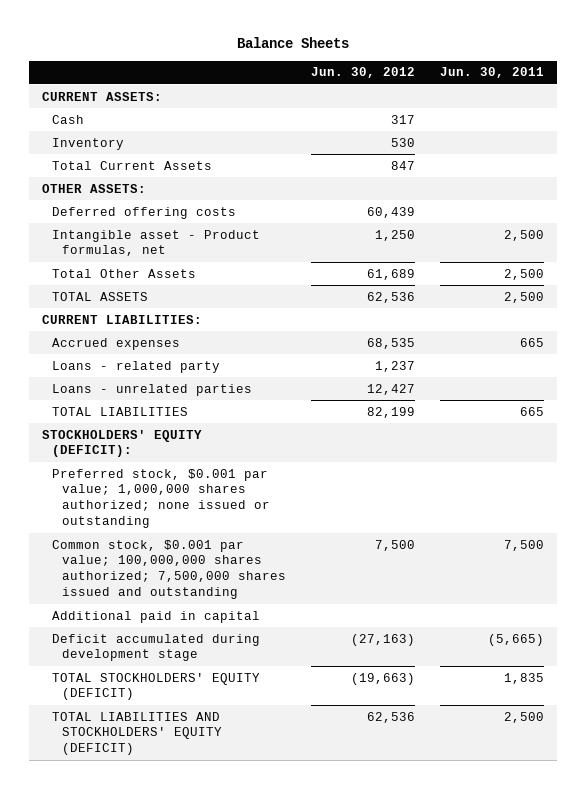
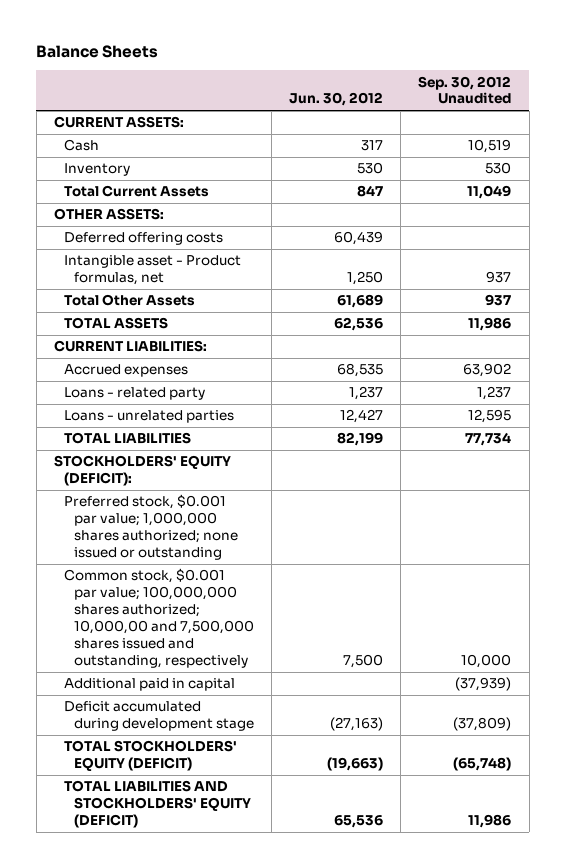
- | Jun. 30, 2012 | Jun. 30, 2011
+ | Jun. 30, 2012 | Sep. 30, 2012 Unaudited
- Common stock, $0.001 par value; 100,000,000 shares authorized; 7,500,000 shares issued and outstanding | 7,500 | 7,500
+ Common stock, $0.001 par value; 100,000,000 shares authorized; 10,000,00 and 7,500,000 shares issued and outstanding, respectively | 7,500 | 10,000
- TOTAL LIABILITIES AND STOCKHOLDERS' EQUITY (DEFICIT) | 62,536 | 2,500
+ TOTAL LIABILITIES AND STOCKHOLDERS' EQUITY (DEFICIT) | 65,536 | 11,986

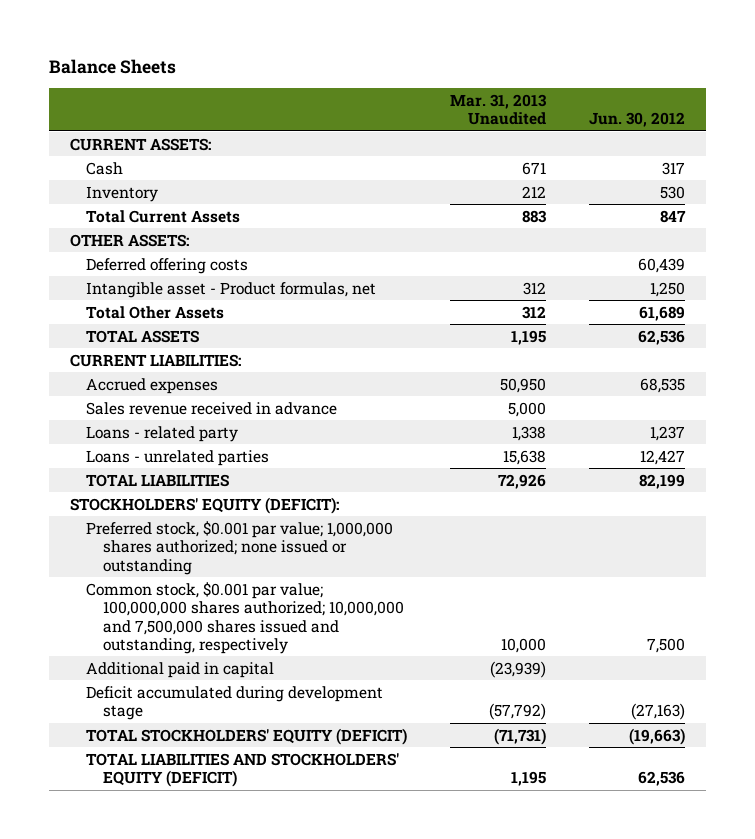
- | Jun. 30, 2012 | Sep. 30, 2012 Unaudited
+ | Mar. 31, 2013 Unaudited | Jun. 30, 2012
+ Sales revenue received in advance | 5,000 |
- Common stock, $0.001 par value; 100,000,000 shares authorized; 10,000,00 and 7,500,000 shares issued and outstanding, respectively | 7,500 | 10,000
+ Common stock, $0.001 par value; 100,000,000 shares authorized; 10,000,000 and 7,500,000 shares issued and outstanding, respectively | 10,000 | 7,500
- TOTAL LIABILITIES AND STOCKHOLDERS' EQUITY (DEFICIT) | 65,536 | 11,986
+ TOTAL LIABILITIES AND STOCKHOLDERS' EQUITY (DEFICIT) | 1,195 | 62,536

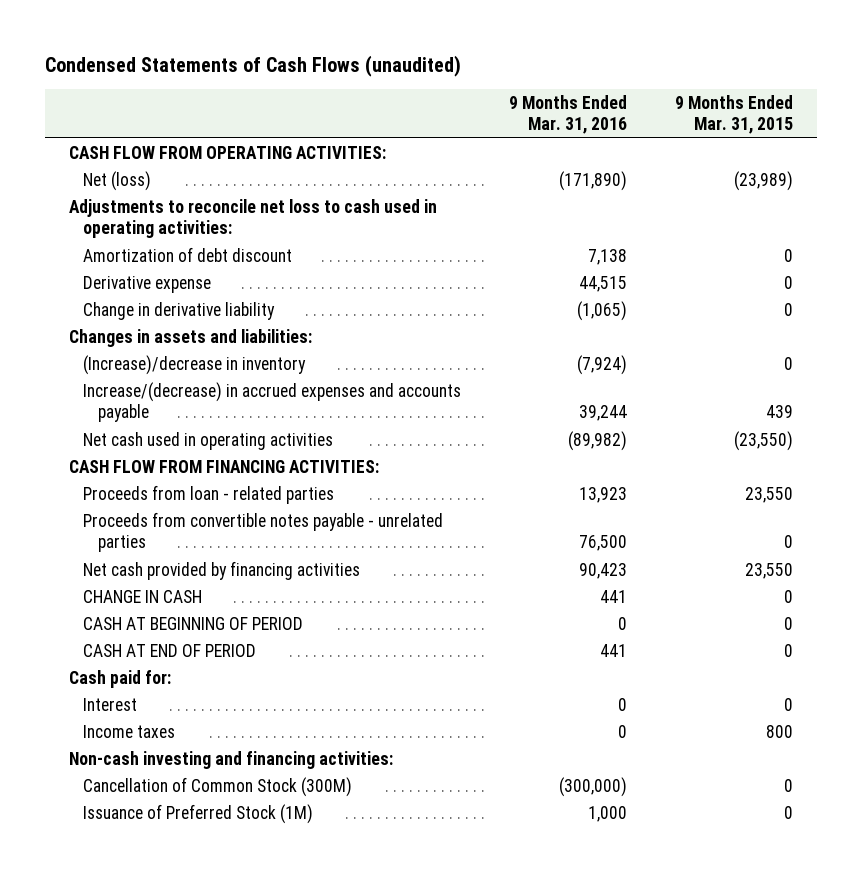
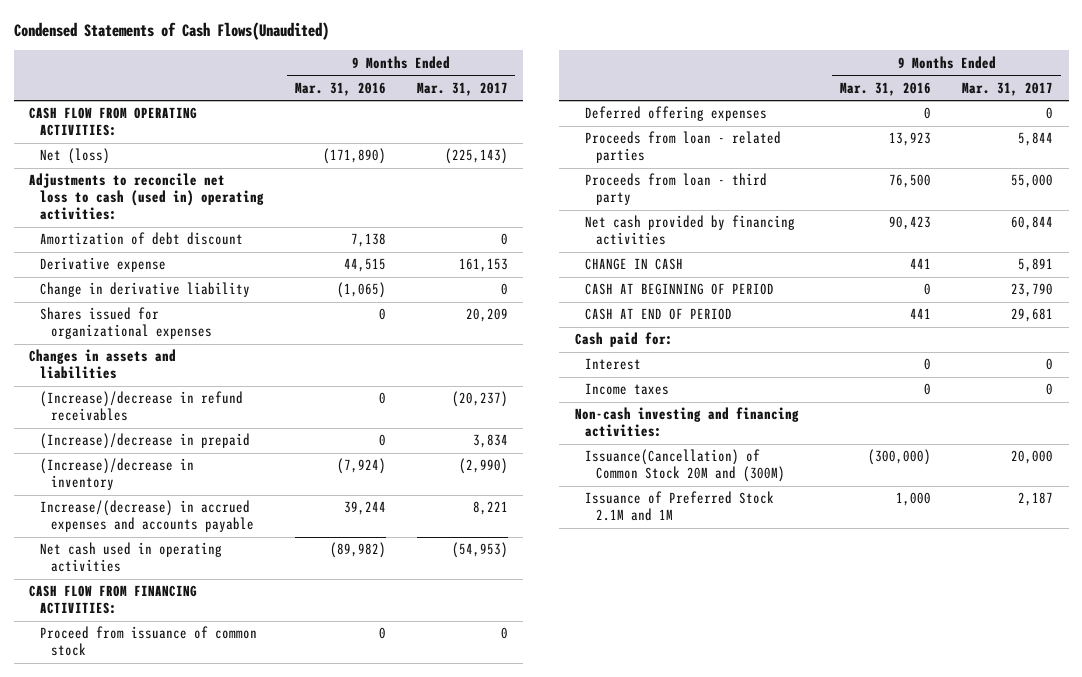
- Condensed Statements of Cash Flows (unaudited)
+ Condensed Statements of Cash Flows(Unaudited)
- | 9 Months Ended Mar. 31, 2016 | 9 Months Ended Mar. 31, 2015
+ | 9 Months Ended Mar. 31, 2016 | 9 Months Ended Mar. 31, 2017
- Adjustments to reconcile net loss to cash used in operating activities:
+ Adjustments to reconcile net loss to cash (used in) operating activities:
- Changes in assets and liabilities:
+ Shares issued for organizational expenses | 0 | 20,209
+ Changes in assets and liabilities
+ (Increase)/decrease in refund receivables | 0 | (20,237)
+ (Increase)/decrease in prepaid | 0 | 3,834
+ Proceed from issuance of common stock | 0 | 0
+ Deferred offering expenses | 0 | 0
- Proceeds from convertible notes payable - unrelated parties | 76,500 | 0
+ Proceeds from loan - third party | 76,500 | 55,000
- Cancellation of Common Stock (300M) | (300,000) | 0
- Issuance of Preferred Stock (1M) | 1,000 | 0
+ Issuance(Cancellation) of Common Stock 20M and (300M) | (300,000) | 20,000
+ Issuance of Preferred Stock 2.1M and 1M | 1,000 | 2,187

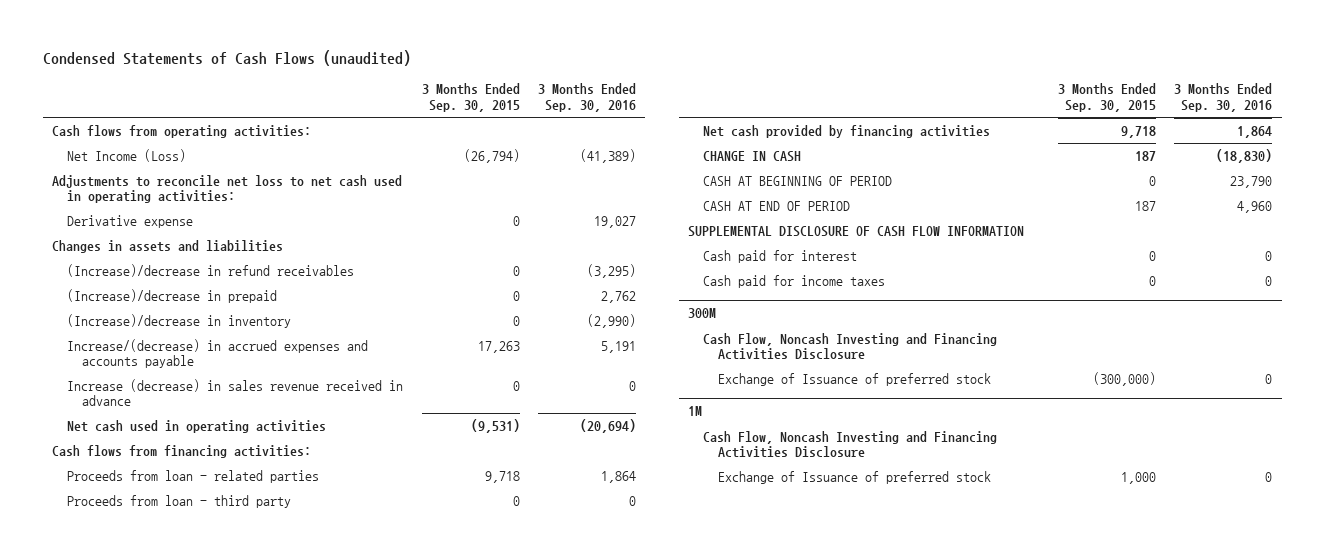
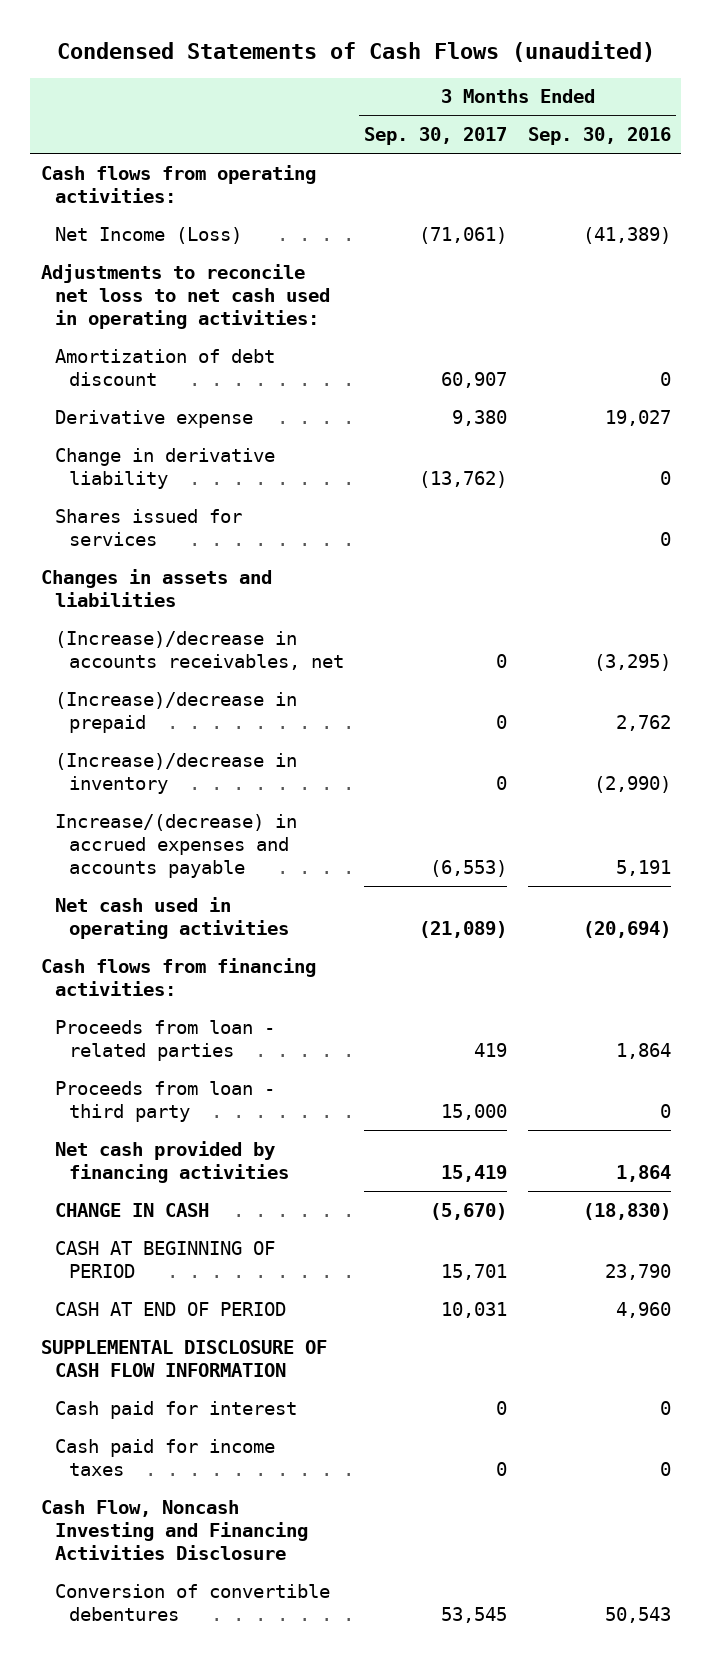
- | 3 Months Ended Sep. 30, 2015 | 3 Months Ended Sep. 30, 2016
+ | 3 Months Ended Sep. 30, 2017 | 3 Months Ended Sep. 30, 2016
+ Amortization of debt discount | 60,907 | 0
+ Change in derivative liability | (13,762) | 0
+ Shares issued for services | | 0
- (Increase)/decrease in refund receivables | 0 | (3,295)
+ (Increase)/decrease in accounts receivables, net | 0 | (3,295)
- Increase (decrease) in sales revenue received in advance | 0 | 0
- 300M
- Exchange of Issuance of preferred stock | (300,000) | 0
- 1M
- Cash Flow, Noncash Investing and Financing Activities Disclosure
- Exchange of Issuance of preferred stock | 1,000 | 0
+ Conversion of convertible debentures | 53,545 | 50,543

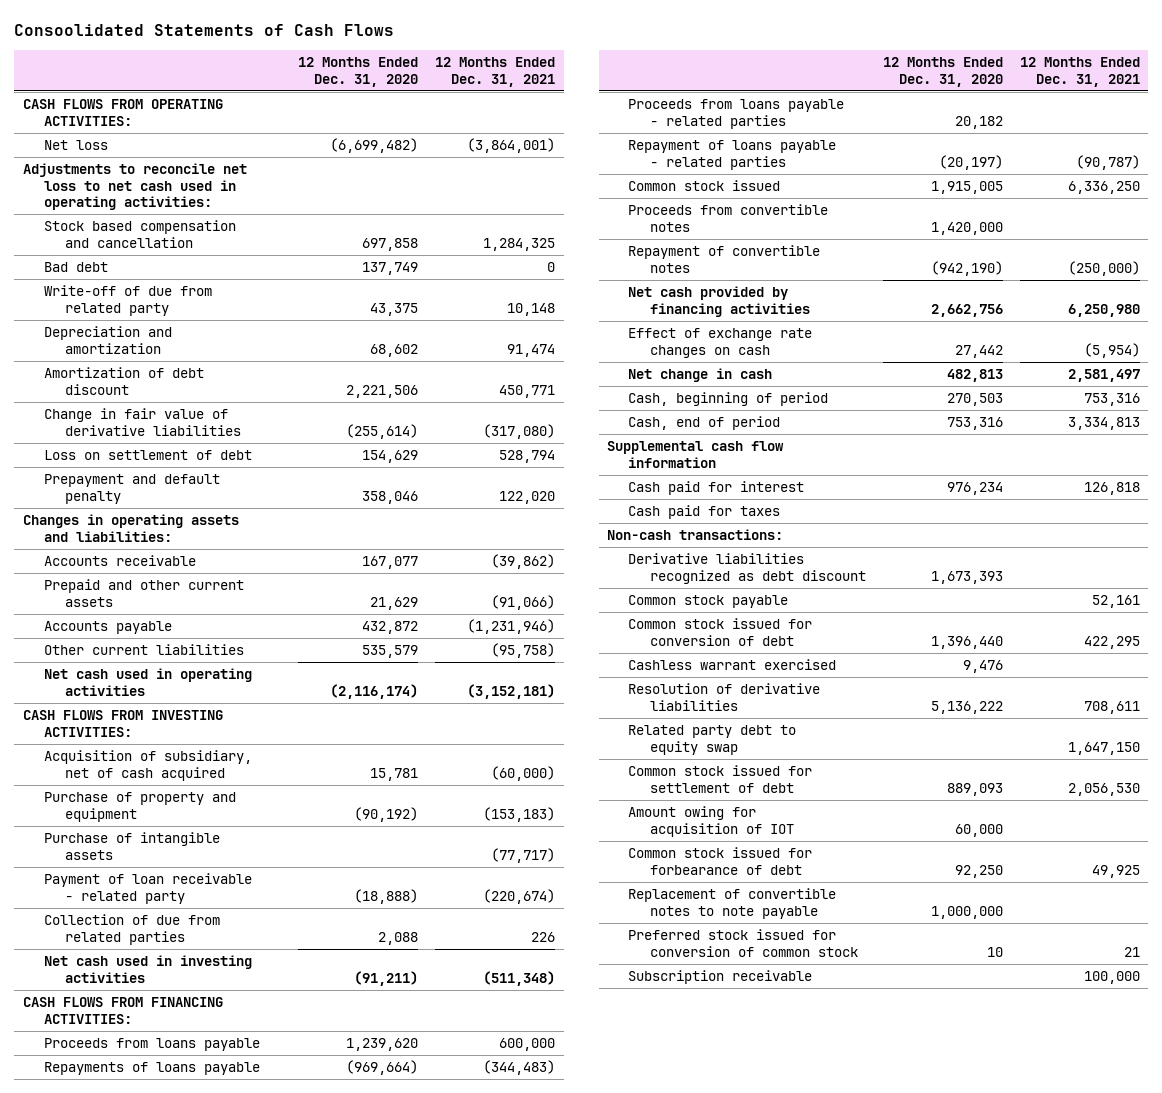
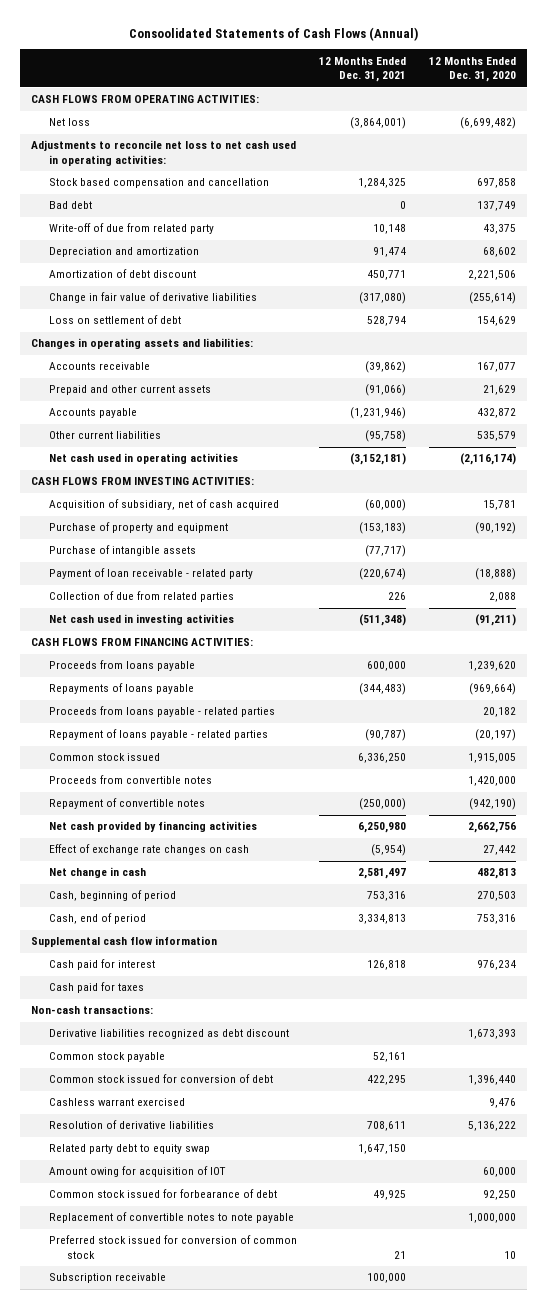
- Consoolidated Statements of Cash Flows
+ Consoolidated Statements of Cash Flows (Annual)
- | 12 Months Ended Dec. 31, 2020 | 12 Months Ended Dec. 31, 2021
+ | 12 Months Ended Dec. 31, 2021 | 12 Months Ended Dec. 31, 2020
- Prepayment and default penalty | 358,046 | 122,020
- Common stock issued for settlement of debt | 889,093 | 2,056,530

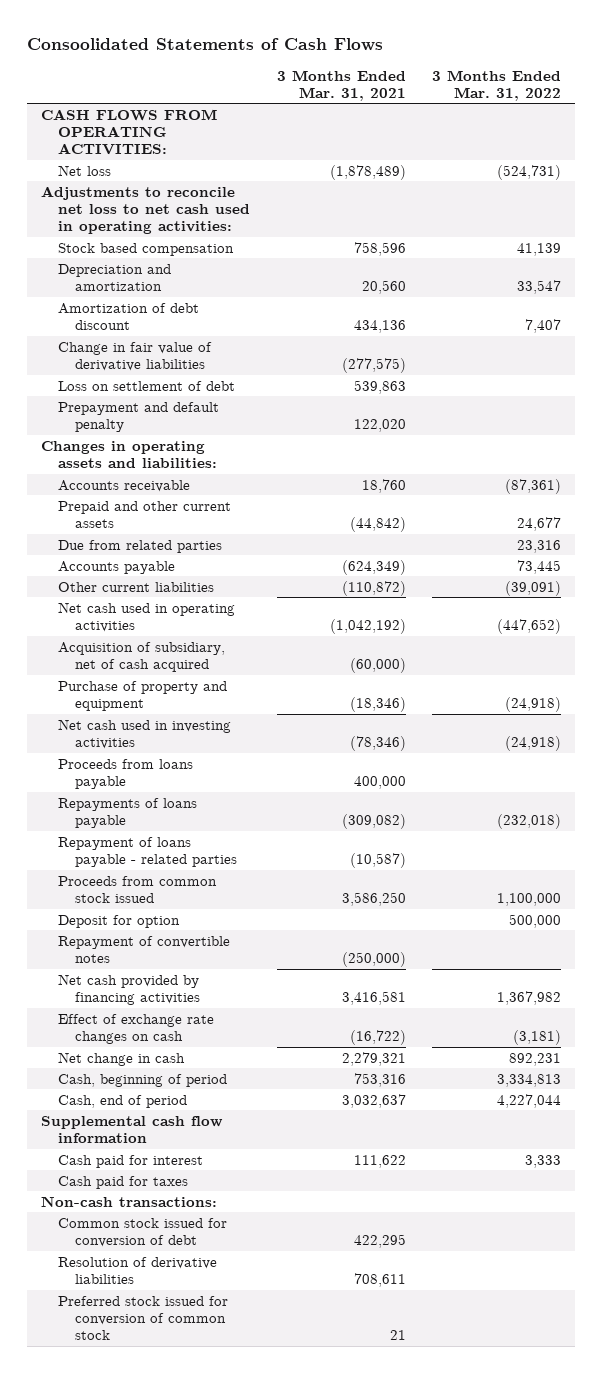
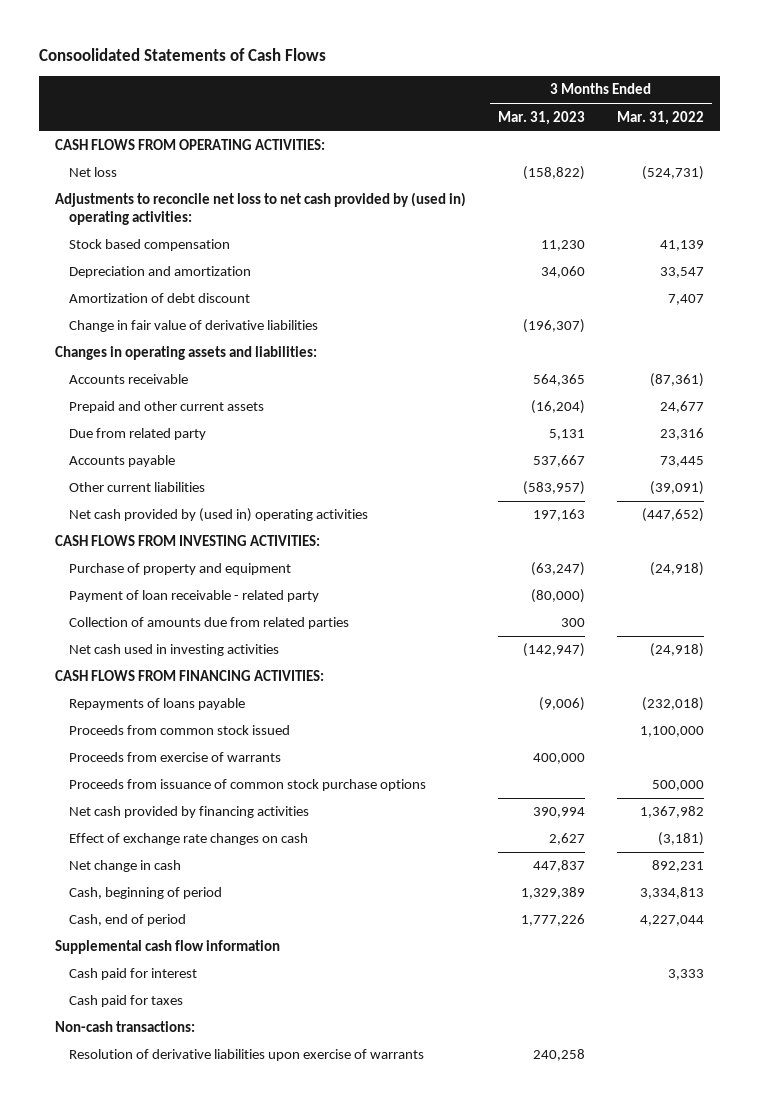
- | 3 Months Ended Mar. 31, 2021 | 3 Months Ended Mar. 31, 2022
+ | 3 Months Ended Mar. 31, 2023 | 3 Months Ended Mar. 31, 2022
- Adjustments to reconcile net loss to net cash used in operating activities:
+ Adjustments to reconcile net loss to net cash provided by (used in) operating activities:
- Loss on settlement of debt | 539,863 |
- Prepayment and default penalty | 122,020 |
- Due from related parties | | 23,316
+ Due from related party | 5,131 | 23,316
- Net cash used in operating activities | (1,042,192) | (447,652)
- Acquisition of subsidiary, net of cash acquired | (60,000) |
+ Net cash provided by (used in) operating activities | 197,163 | (447,652)
+ CASH FLOWS FROM INVESTING ACTIVITIES:
+ Payment of loan receivable - related party | (80,000) |
+ Collection of amounts due from related parties | 300 |
- Proceeds from loans payable | 400,000 |
+ CASH FLOWS FROM FINANCING ACTIVITIES:
- Repayment of loans payable - related parties | (10,587) |
- Deposit for option | | 500,000
- Repayment of convertible notes | (250,000) |
+ Proceeds from exercise of warrants | 400,000 |
+ Proceeds from issuance of common stock purchase options | | 500,000
- Common stock issued for conversion of debt | 422,295 |
- Resolution of derivative liabilities | 708,611 |
- Preferred stock issued for conversion of common stock | 21 |
+ Resolution of derivative liabilities upon exercise of warrants | 240,258 |

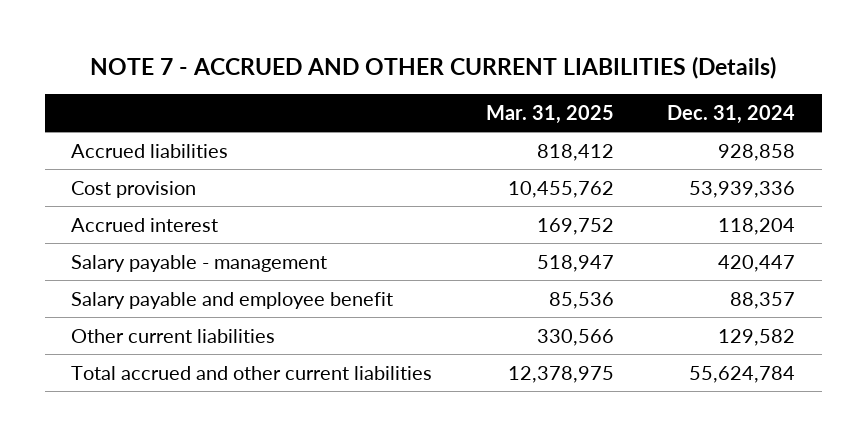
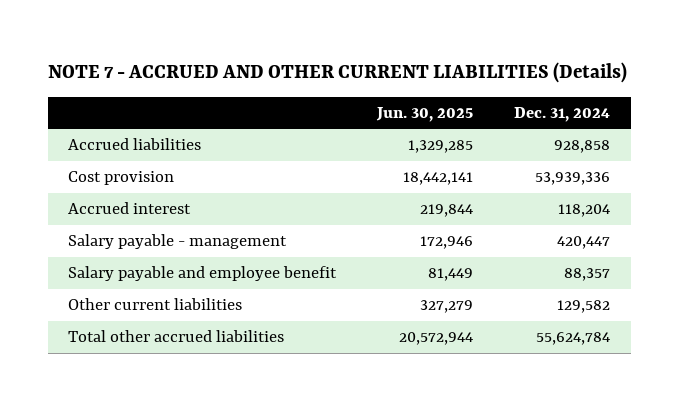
- | Mar. 31, 2025 | Dec. 31, 2024
+ | Jun. 30, 2025 | Dec. 31, 2024
- Total accrued and other current liabilities | 12,378,975 | 55,624,784
+ Total other accrued liabilities | 20,572,944 | 55,624,784

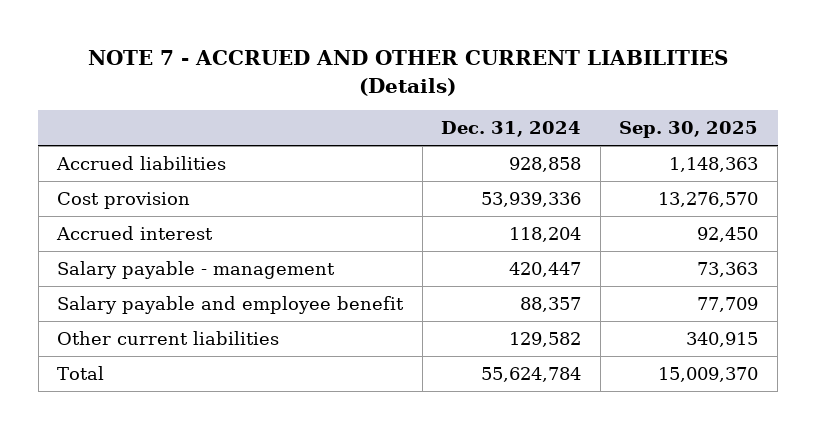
- | Jun. 30, 2025 | Dec. 31, 2024
+ | Dec. 31, 2024 | Sep. 30, 2025
- Total other accrued liabilities | 20,572,944 | 55,624,784
+ Total | 55,624,784 | 15,009,370

